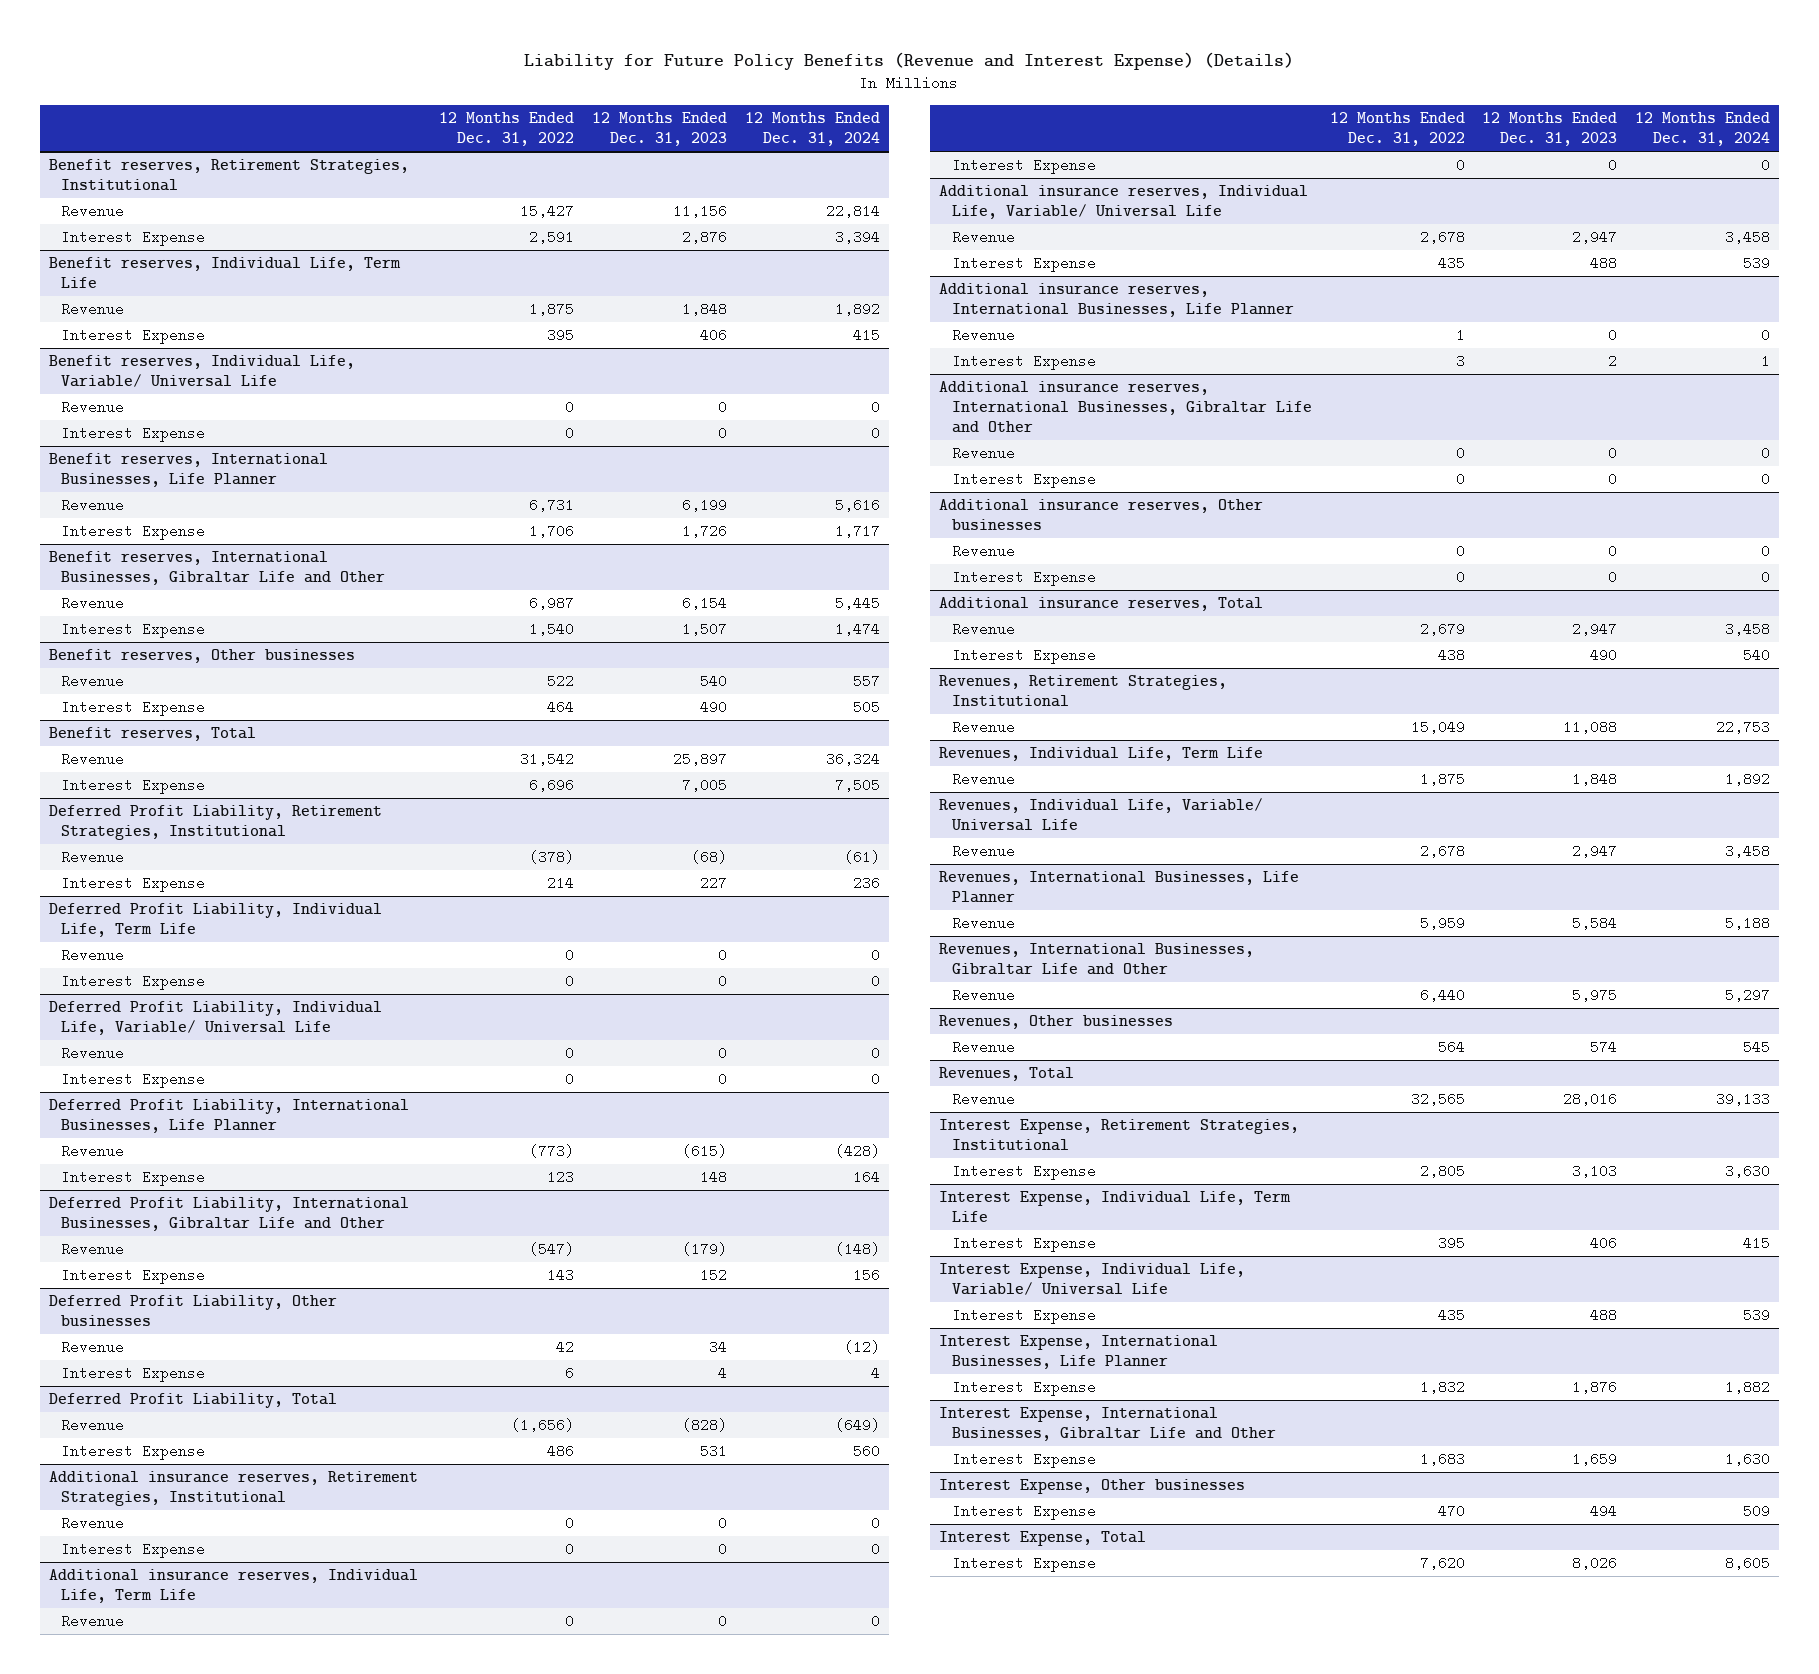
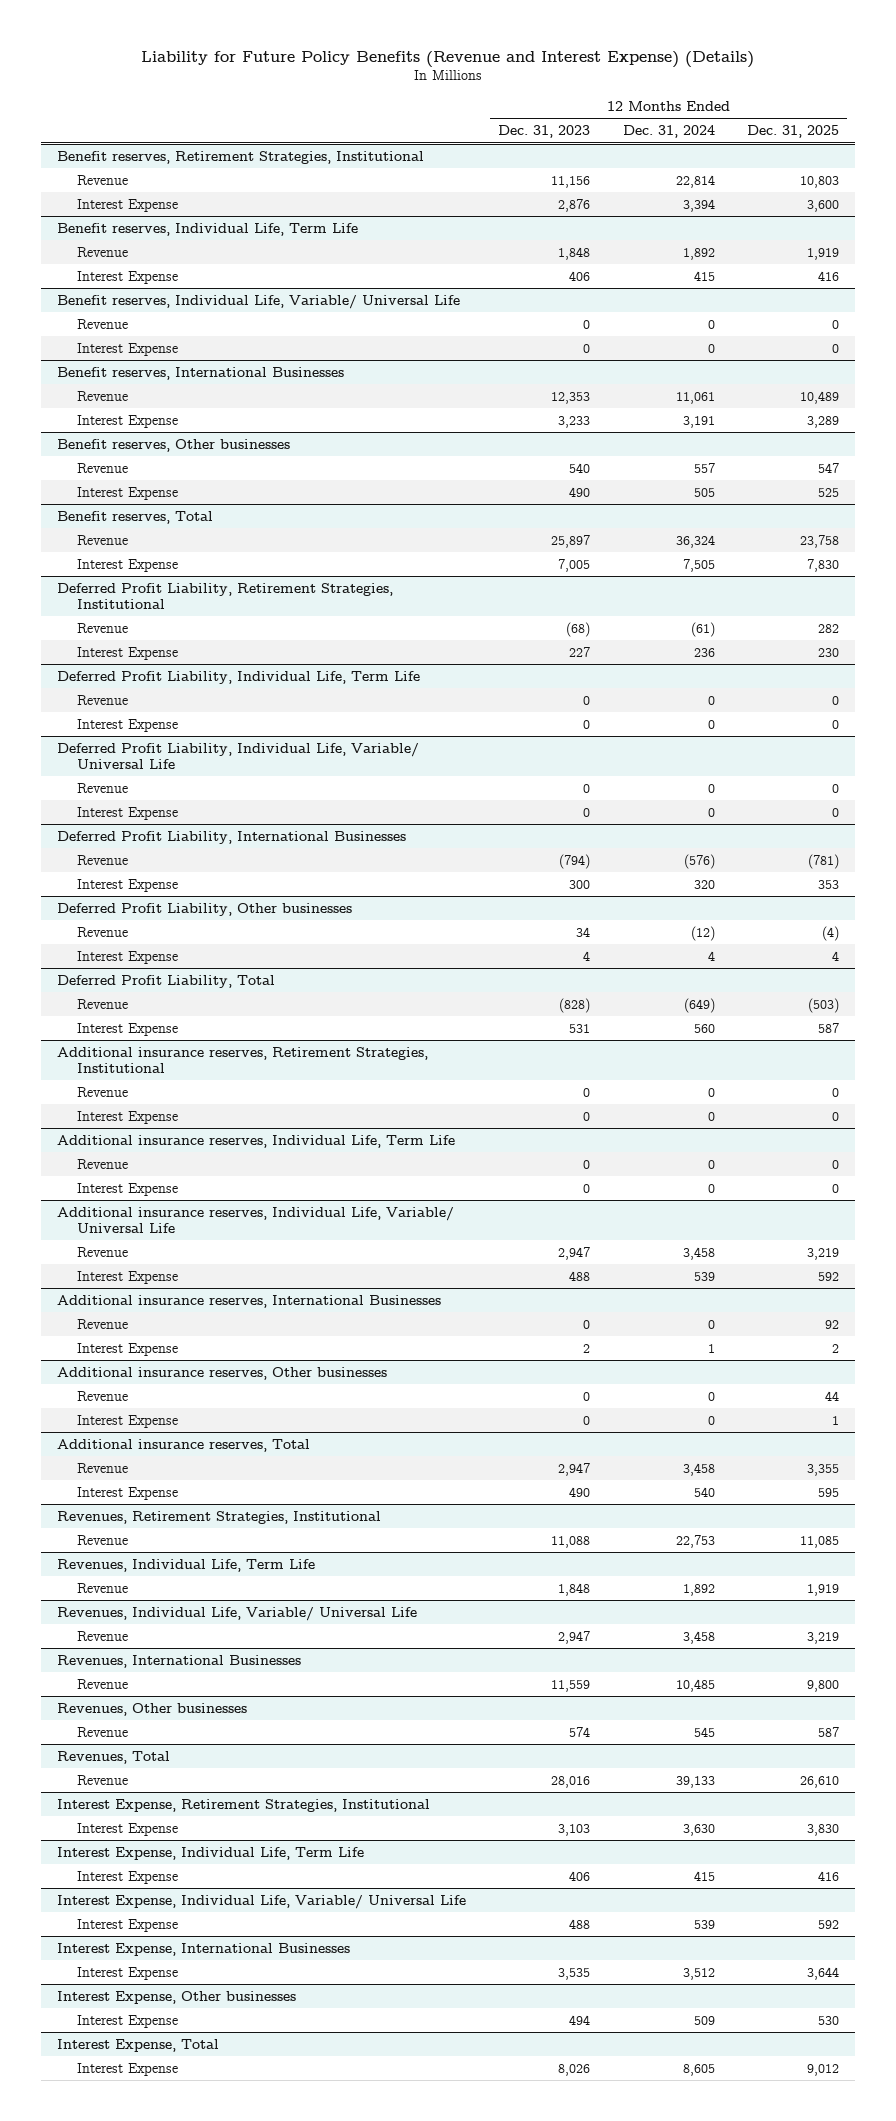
- | 12 Months Ended Dec. 31, 2022 | 12 Months Ended Dec. 31, 2023 | 12 Months Ended Dec. 31, 2024
+ | 12 Months Ended Dec. 31, 2023 | 12 Months Ended Dec. 31, 2024 | 12 Months Ended Dec. 31, 2025
- Benefit reserves, International Businesses, Life Planner
- Revenue | 6,731 | 6,199 | 5,616
- Interest Expense | 1,706 | 1,726 | 1,717
- Benefit reserves, International Businesses, Gibraltar Life and Other
- Revenue | 6,987 | 6,154 | 5,445
- Interest Expense | 1,540 | 1,507 | 1,474
+ Benefit reserves, International Businesses
+ Revenue | 12,353 | 11,061 | 10,489
+ Interest Expense | 3,233 | 3,191 | 3,289
- Deferred Profit Liability, International Businesses, Life Planner
- Revenue | (773) | (615) | (428)
- Interest Expense | 123 | 148 | 164
- Deferred Profit Liability, International Businesses, Gibraltar Life and Other
- Revenue | (547) | (179) | (148)
- Interest Expense | 143 | 152 | 156
+ Deferred Profit Liability, International Businesses
+ Revenue | (794) | (576) | (781)
+ Interest Expense | 300 | 320 | 353
- Additional insurance reserves, International Businesses, Life Planner
+ Additional insurance reserves, International Businesses
- Additional insurance reserves, International Businesses, Gibraltar Life and Other
- Revenue | 0 | 0 | 0
- Interest Expense | 0 | 0 | 0
- Revenues, International Businesses, Life Planner
- Revenue | 5,959 | 5,584 | 5,188
- Revenues, International Businesses, Gibraltar Life and Other
- Revenue | 6,440 | 5,975 | 5,297
+ Revenues, International Businesses
+ Revenue | 11,559 | 10,485 | 9,800
- Interest Expense, International Businesses, Life Planner
- Interest Expense | 1,832 | 1,876 | 1,882
- Interest Expense, International Businesses, Gibraltar Life and Other
- Interest Expense | 1,683 | 1,659 | 1,630
+ Interest Expense, International Businesses
+ Interest Expense | 3,535 | 3,512 | 3,644

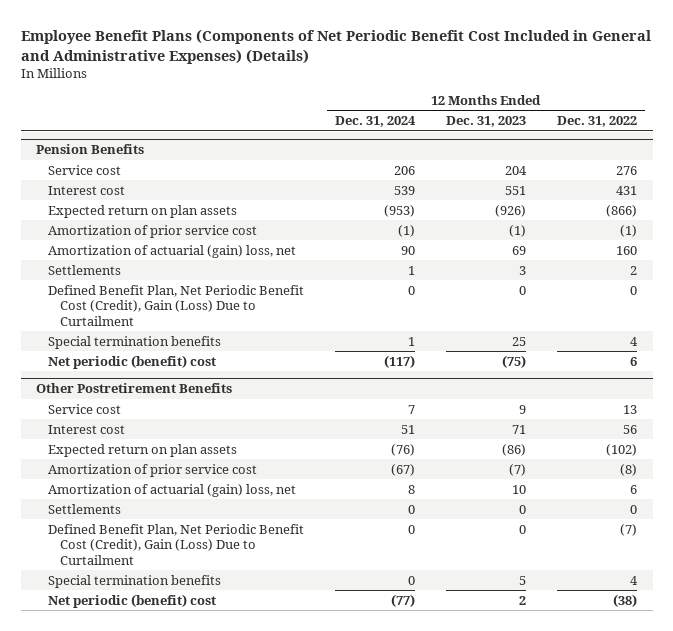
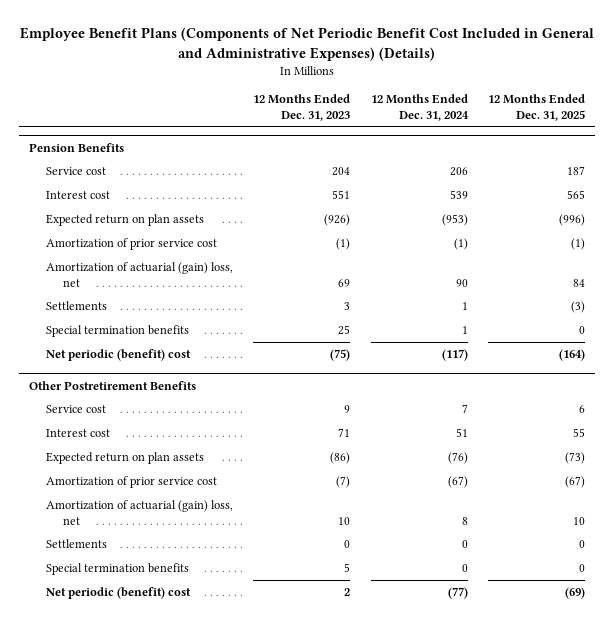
- | 12 Months Ended Dec. 31, 2024 | 12 Months Ended Dec. 31, 2023 | 12 Months Ended Dec. 31, 2022
+ | 12 Months Ended Dec. 31, 2023 | 12 Months Ended Dec. 31, 2024 | 12 Months Ended Dec. 31, 2025
@ Pension Benefits
- Defined Benefit Plan, Net Periodic Benefit Cost (Credit), Gain (Loss) Due to Curtailment | 0 | 0 | 0
@ Other Postretirement Benefits
- Defined Benefit Plan, Net Periodic Benefit Cost (Credit), Gain (Loss) Due to Curtailment | 0 | 0 | (7)

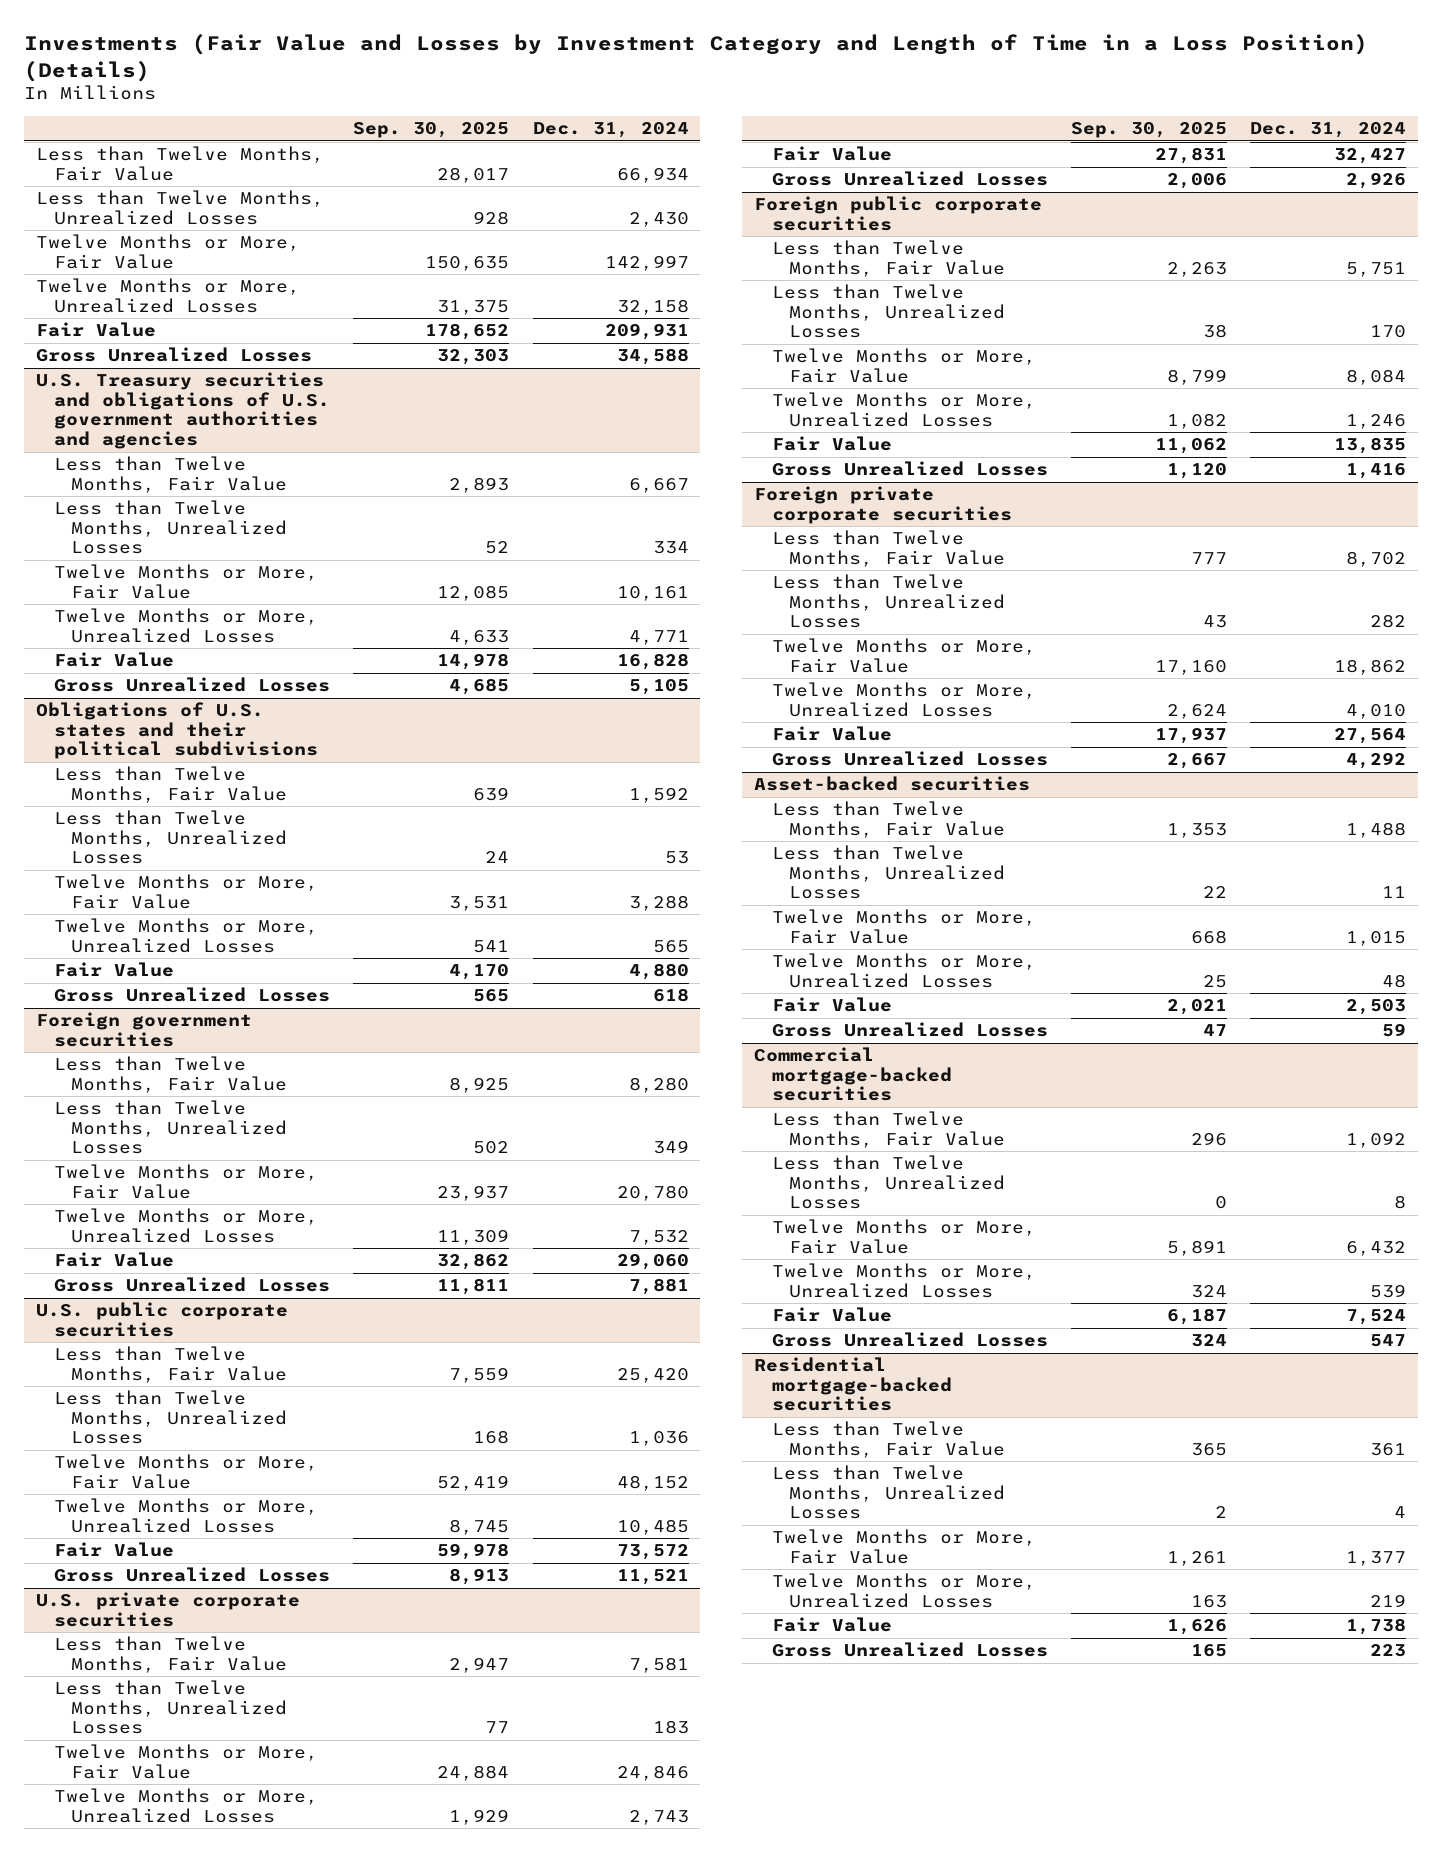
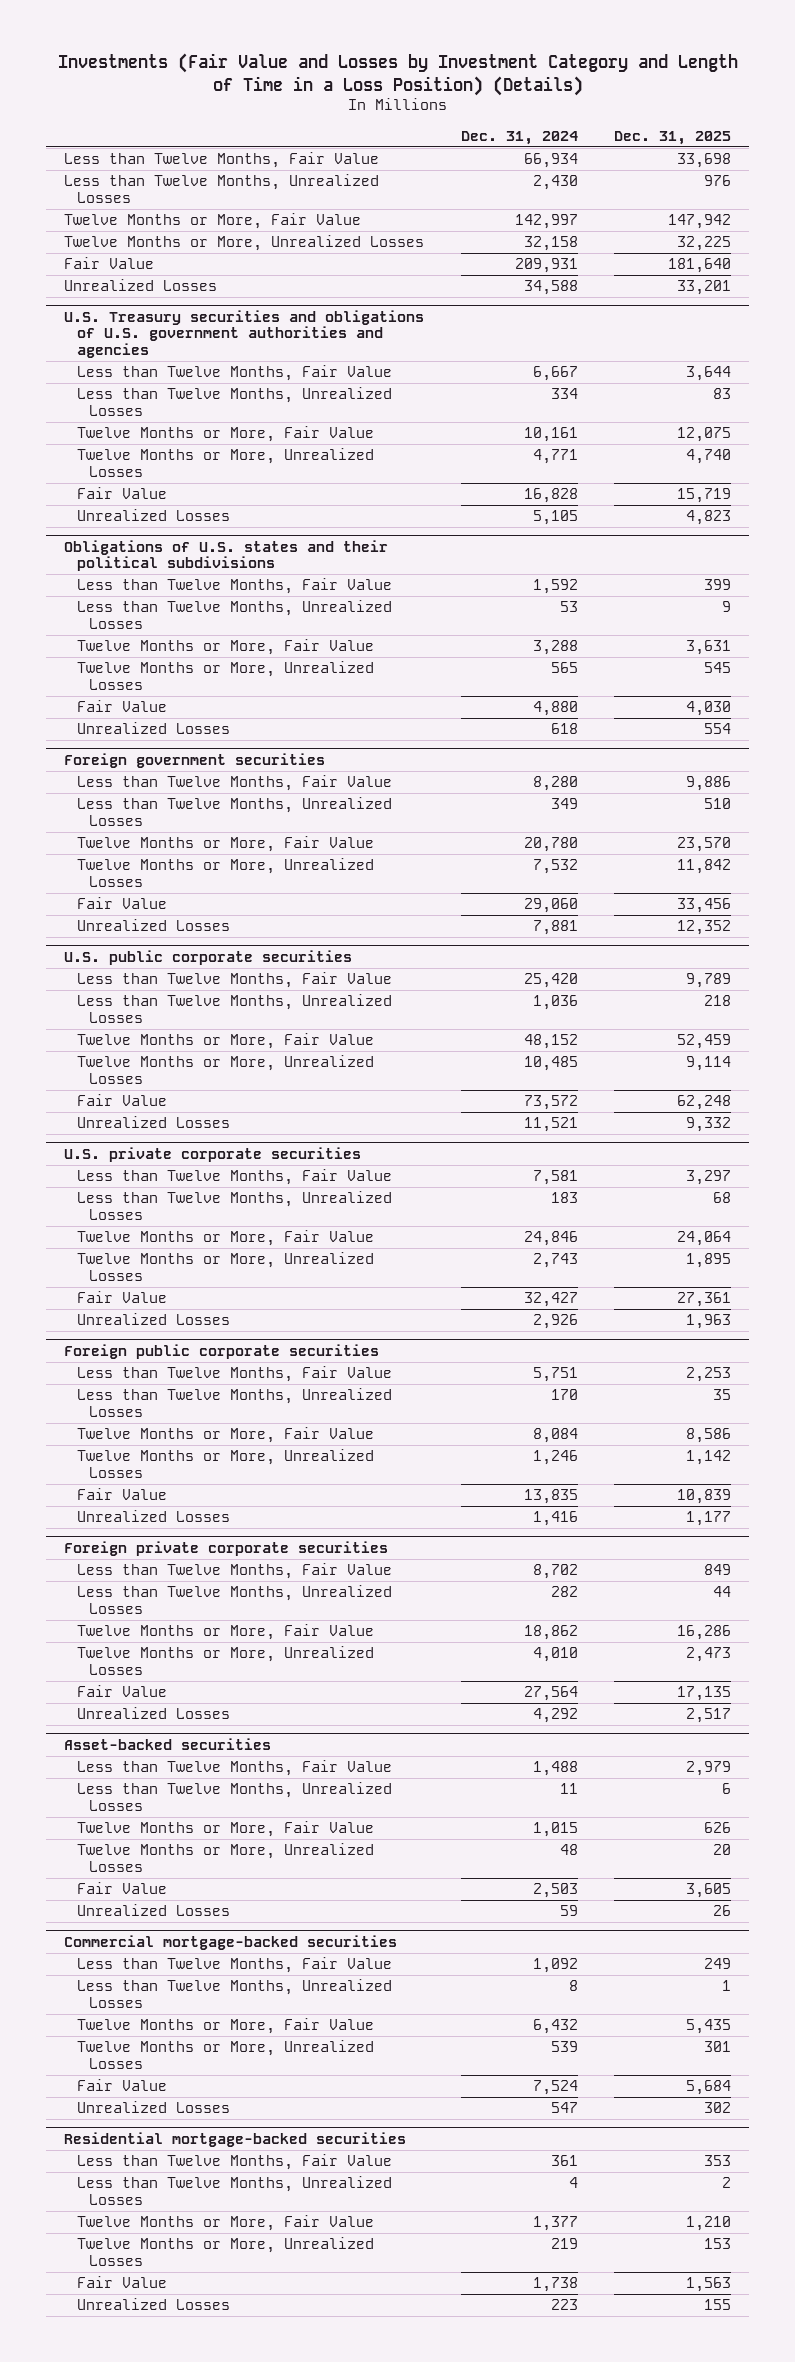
- | Sep. 30, 2025 | Dec. 31, 2024
+ | Dec. 31, 2024 | Dec. 31, 2025
- Gross Unrealized Losses | 32,303 | 34,588
+ Unrealized Losses | 34,588 | 33,201
@ U.S. Treasury securities and obligations of U.S. government authorities and agencies
- Gross Unrealized Losses | 4,685 | 5,105
+ Unrealized Losses | 5,105 | 4,823
@ Obligations of U.S. states and their political subdivisions
- Gross Unrealized Losses | 565 | 618
+ Unrealized Losses | 618 | 554
@ Foreign government securities
- Gross Unrealized Losses | 11,811 | 7,881
+ Unrealized Losses | 7,881 | 12,352
@ U.S. public corporate securities
- Gross Unrealized Losses | 8,913 | 11,521
+ Unrealized Losses | 11,521 | 9,332
@ U.S. private corporate securities
- Gross Unrealized Losses | 2,006 | 2,926
+ Unrealized Losses | 2,926 | 1,963
@ Foreign public corporate securities
- Gross Unrealized Losses | 1,120 | 1,416
+ Unrealized Losses | 1,416 | 1,177
@ Foreign private corporate securities
- Gross Unrealized Losses | 2,667 | 4,292
+ Unrealized Losses | 4,292 | 2,517
@ Asset-backed securities
- Gross Unrealized Losses | 47 | 59
+ Unrealized Losses | 59 | 26
@ Commercial mortgage-backed securities
- Gross Unrealized Losses | 324 | 547
+ Unrealized Losses | 547 | 302
@ Residential mortgage-backed securities
- Gross Unrealized Losses | 165 | 223
+ Unrealized Losses | 223 | 155

